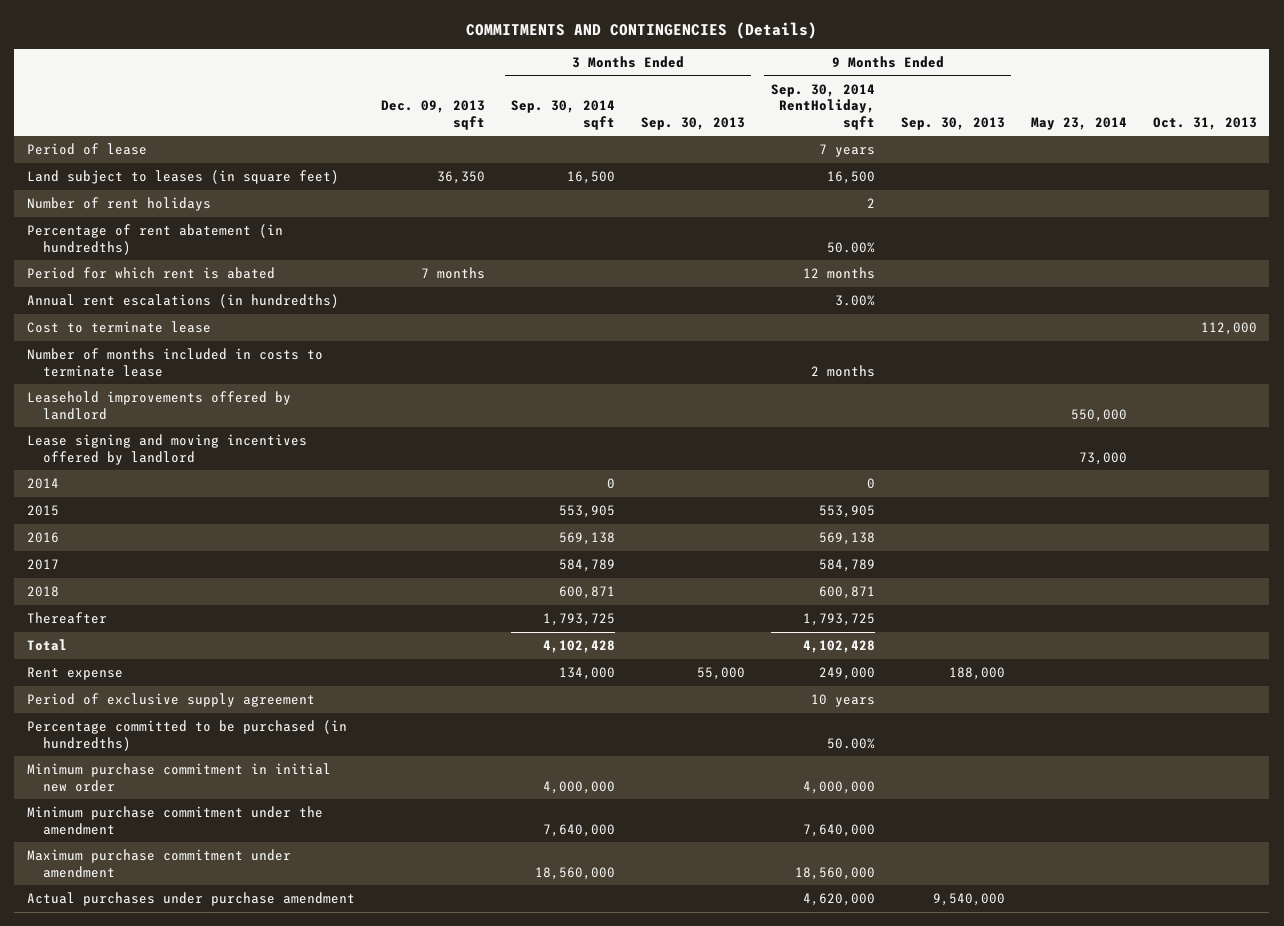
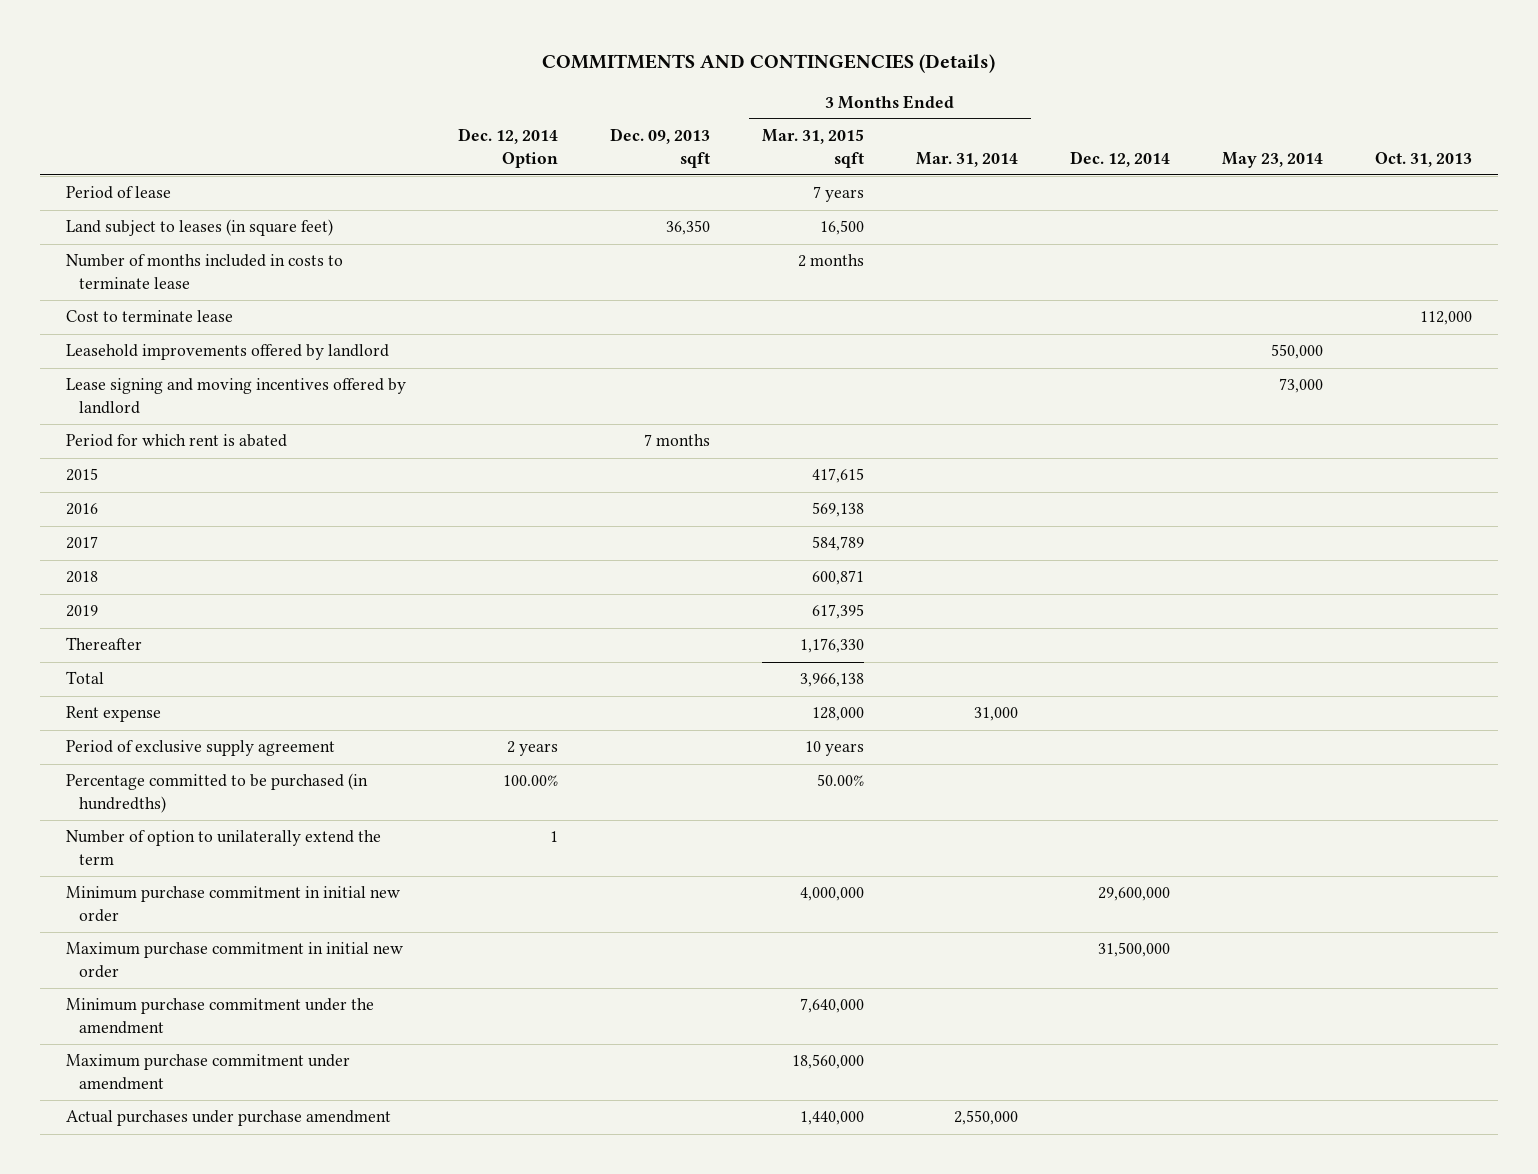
- | Dec. 09, 2013 sqft | 3 Months Ended Sep. 30, 2014 sqft | 3 Months Ended Sep. 30, 2013 | 9 Months Ended Sep. 30, 2014 RentHoliday, sqft | 9 Months Ended Sep. 30, 2013 | May 23, 2014 | Oct. 31, 2013
+ | Dec. 12, 2014 Option | Dec. 09, 2013 sqft | 3 Months Ended Mar. 31, 2015 sqft | 3 Months Ended Mar. 31, 2014 | Dec. 12, 2014 | May 23, 2014 | Oct. 31, 2013
- Number of rent holidays | | | | 2 | | |
- Percentage of rent abatement (in hundredths) | | | | 50.00% | | |
- Annual rent escalations (in hundredths) | | | | 3.00% | | |
moved down: Cost to terminate lease | | | | | | | 112,000
- 2014 | | 0 | | 0 | | |
moved down: Period for which rent is abated | | 7 months | | | | |
+ 2019 | | | 617,395 | | | |
+ Number of option to unilaterally extend the term | 1 | | | | | |
+ Maximum purchase commitment in initial new order | | | | | 31,500,000 | |

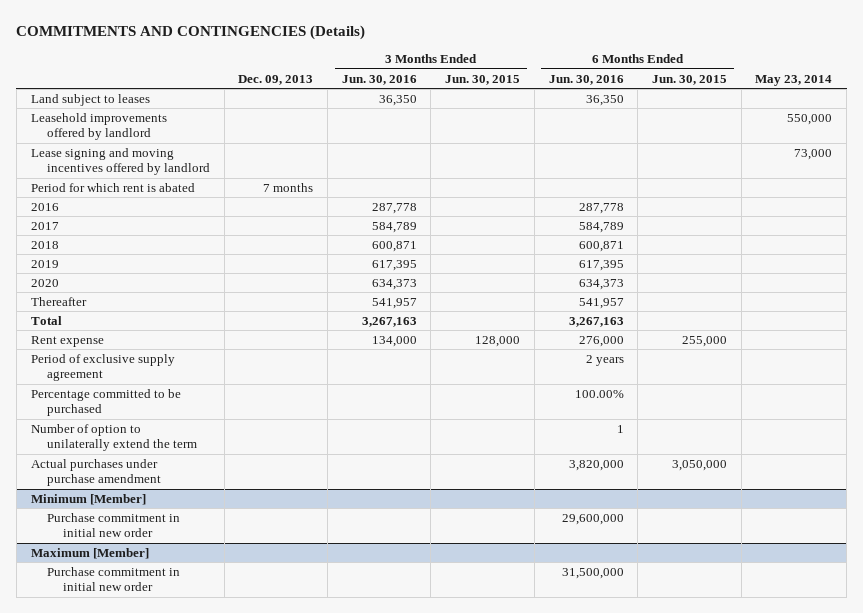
- | Dec. 12, 2014 Option | Dec. 09, 2013 sqft | 3 Months Ended Mar. 31, 2015 sqft | 3 Months Ended Mar. 31, 2014 | Dec. 12, 2014 | May 23, 2014 | Oct. 31, 2013
+ | Dec. 09, 2013 | 3 Months Ended Jun. 30, 2016 | 3 Months Ended Jun. 30, 2015 | 6 Months Ended Jun. 30, 2016 | 6 Months Ended Jun. 30, 2015 | May 23, 2014
- Period of lease | | | 7 years | | | |
- Land subject to leases (in square feet) | | 36,350 | 16,500 | | | |
- Number of months included in costs to terminate lease | | | 2 months | | | |
- Cost to terminate lease | | | | | | | 112,000
+ Land subject to leases | | 36,350 | | 36,350 | |
- 2015 | | | 417,615 | | | |
+ 2020 | | 634,373 | | 634,373 | |
- Percentage committed to be purchased (in hundredths) | 100.00% | | 50.00% | | | |
+ Percentage committed to be purchased | | | | 100.00% | |
- Minimum purchase commitment in initial new order | | | 4,000,000 | | 29,600,000 | |
- Maximum purchase commitment in initial new order | | | | | 31,500,000 | |
- Minimum purchase commitment under the amendment | | | 7,640,000 | | | |
- Maximum purchase commitment under amendment | | | 18,560,000 | | | |
+ Minimum [Member]
+ Purchase commitment in initial new order | | | | 29,600,000 | |
+ Maximum [Member]
+ Purchase commitment in initial new order | | | | 31,500,000 | |

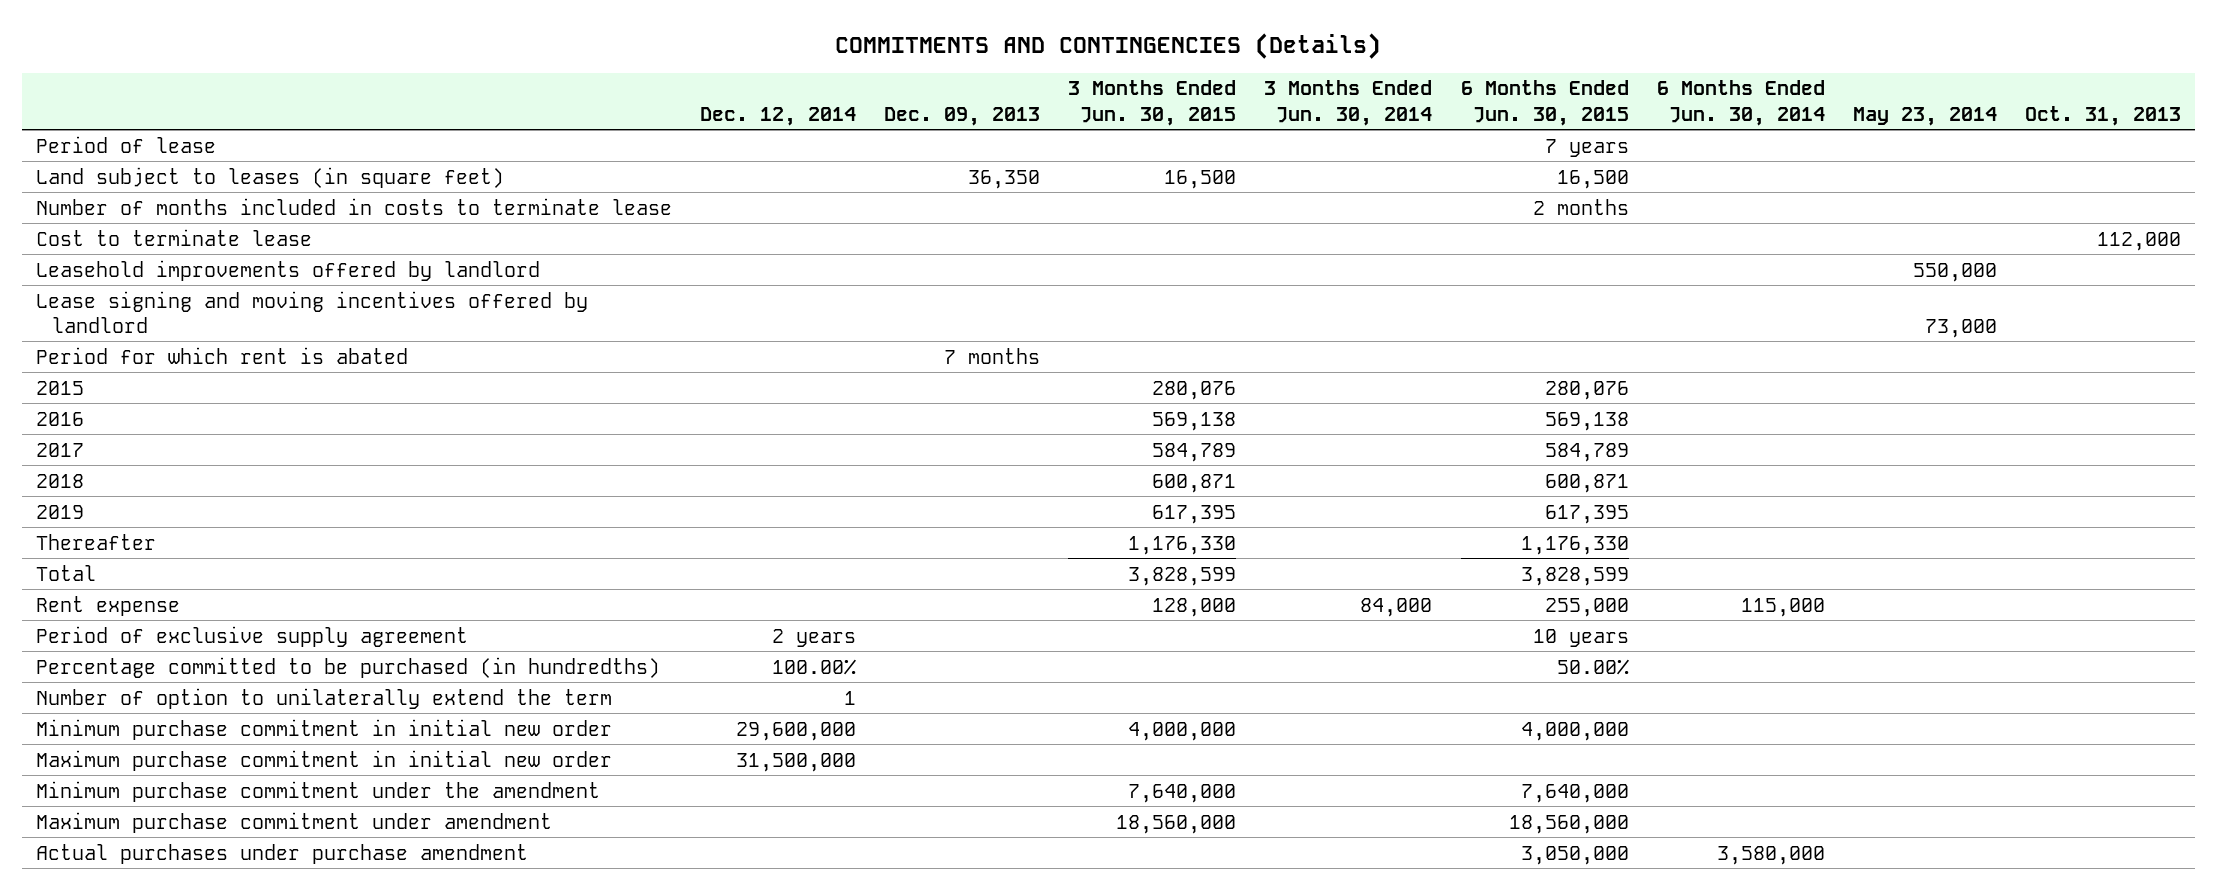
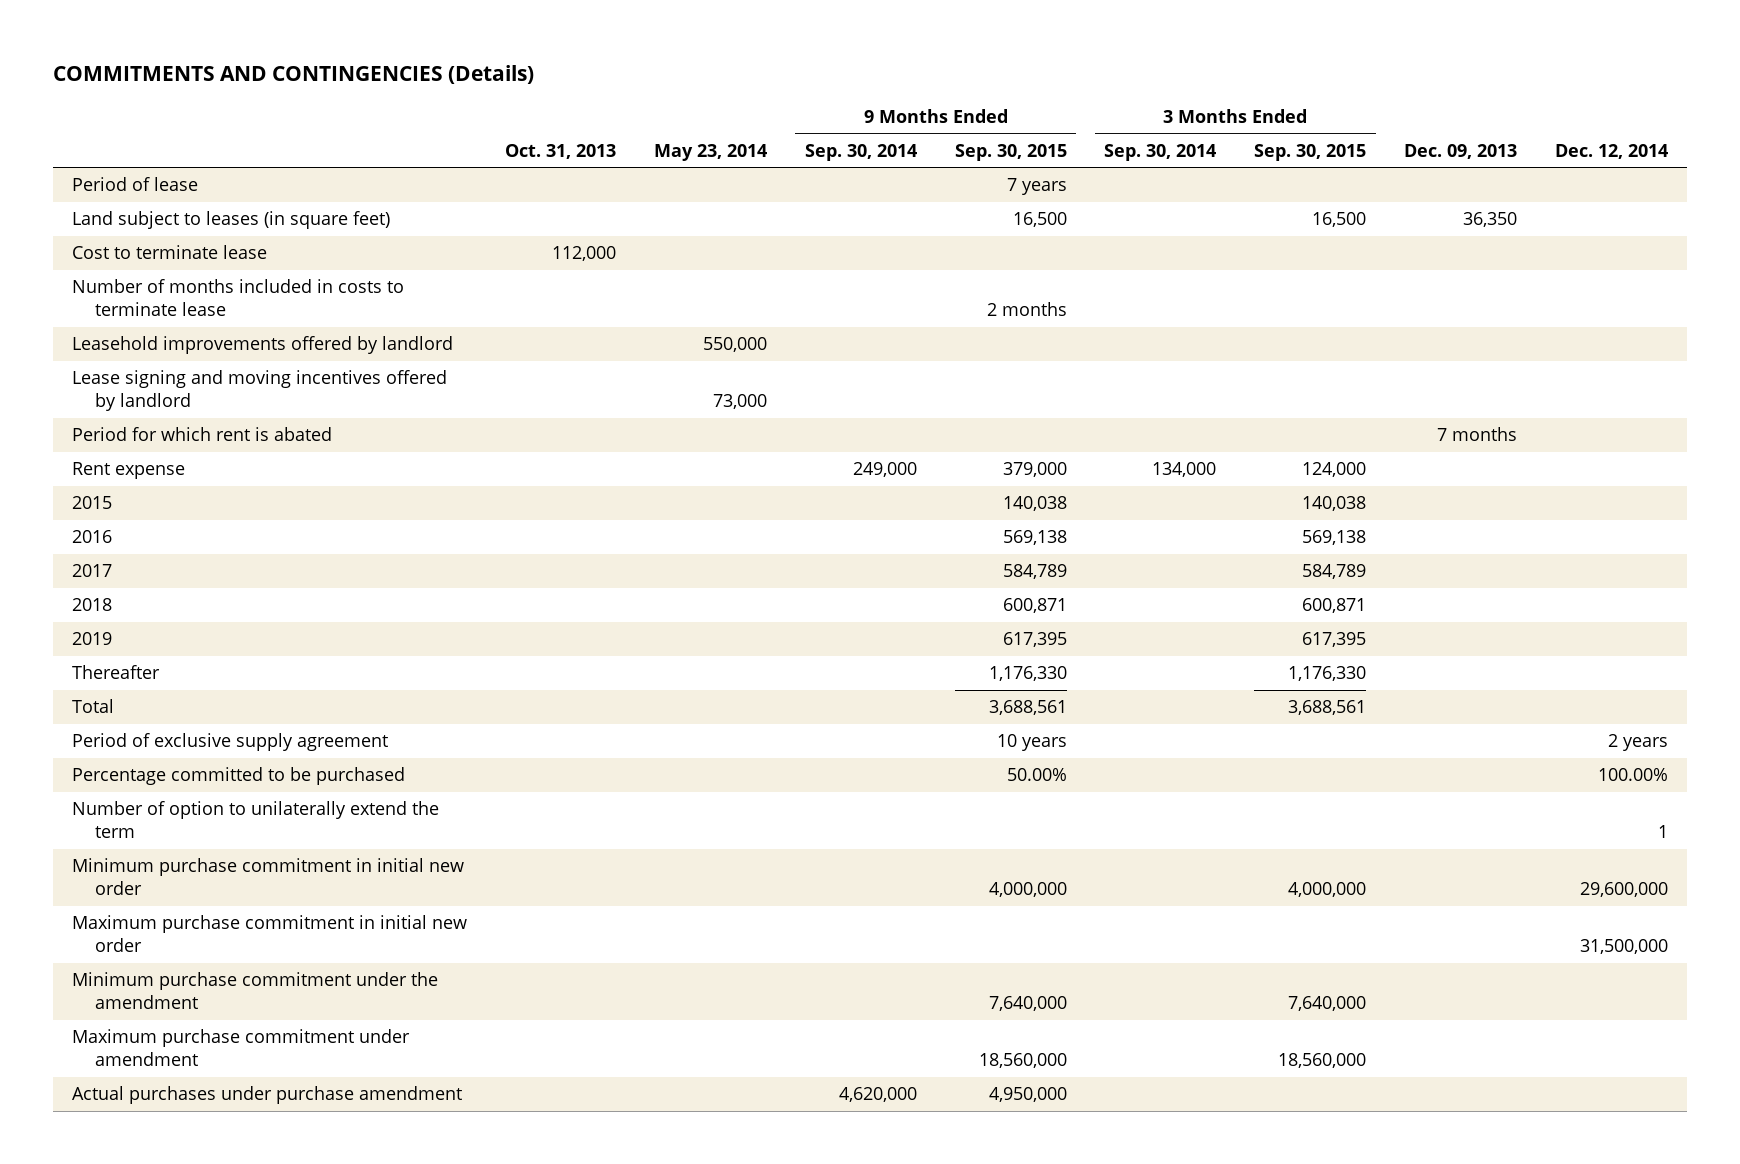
- | Dec. 12, 2014 | Dec. 09, 2013 | 3 Months Ended Jun. 30, 2015 | 3 Months Ended Jun. 30, 2014 | 6 Months Ended Jun. 30, 2015 | 6 Months Ended Jun. 30, 2014 | May 23, 2014 | Oct. 31, 2013
+ | Oct. 31, 2013 | May 23, 2014 | 9 Months Ended Sep. 30, 2014 | 9 Months Ended Sep. 30, 2015 | 3 Months Ended Sep. 30, 2014 | 3 Months Ended Sep. 30, 2015 | Dec. 09, 2013 | Dec. 12, 2014
moved down: Number of months included in costs to terminate lease | | | | 2 months | | | |
moved up: Rent expense | | | 249,000 | 379,000 | 134,000 | 124,000 | |
- Percentage committed to be purchased (in hundredths) | 100.00% | | | | 50.00% | | |
+ Percentage committed to be purchased | | | | 50.00% | | | | 100.00%

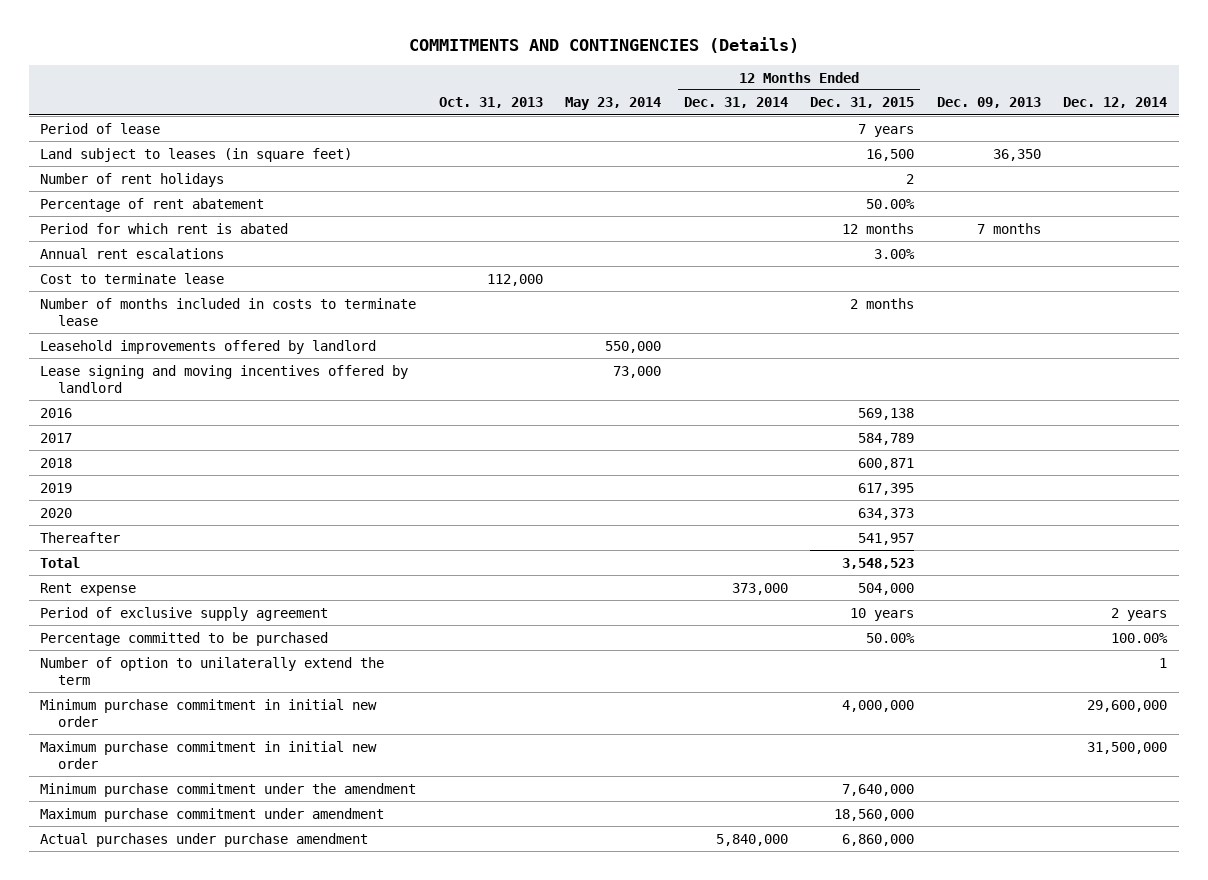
- | Oct. 31, 2013 | May 23, 2014 | 9 Months Ended Sep. 30, 2014 | 9 Months Ended Sep. 30, 2015 | 3 Months Ended Sep. 30, 2014 | 3 Months Ended Sep. 30, 2015 | Dec. 09, 2013 | Dec. 12, 2014
+ | Oct. 31, 2013 | May 23, 2014 | 12 Months Ended Dec. 31, 2014 | 12 Months Ended Dec. 31, 2015 | Dec. 09, 2013 | Dec. 12, 2014
+ Number of rent holidays | | | | 2 | |
+ Percentage of rent abatement | | | | 50.00% | |
moved up: Period for which rent is abated | | | | 12 months | 7 months |
+ Annual rent escalations | | | | 3.00% | |
- 2015 | | | | 140,038 | | 140,038 | |
+ 2020 | | | | 634,373 | |
moved down: Rent expense | | | 373,000 | 504,000 | |

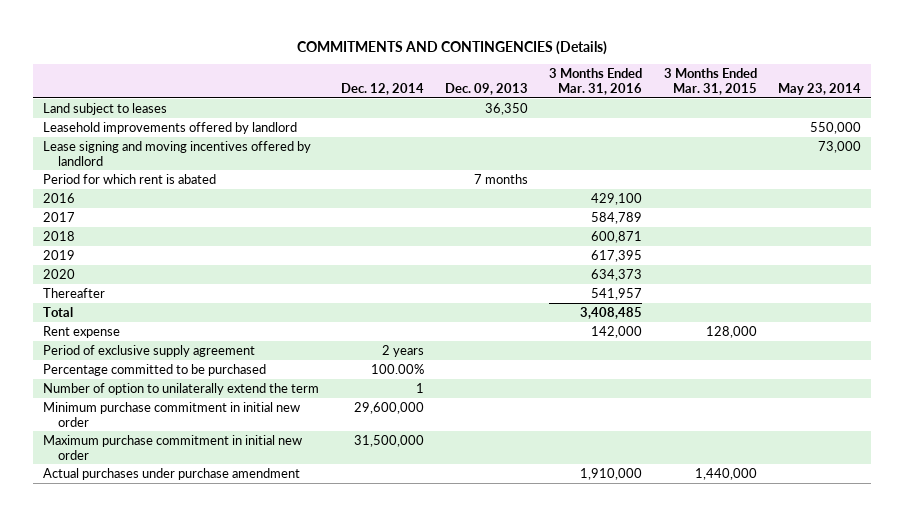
- | Oct. 31, 2013 | May 23, 2014 | 12 Months Ended Dec. 31, 2014 | 12 Months Ended Dec. 31, 2015 | Dec. 09, 2013 | Dec. 12, 2014
+ | Dec. 12, 2014 | Dec. 09, 2013 | 3 Months Ended Mar. 31, 2016 | 3 Months Ended Mar. 31, 2015 | May 23, 2014
- Period of lease | | | | 7 years | |
- Land subject to leases (in square feet) | | | | 16,500 | 36,350 |
- Number of rent holidays | | | | 2 | |
- Percentage of rent abatement | | | | 50.00% | |
- Annual rent escalations | | | | 3.00% | |
- Cost to terminate lease | 112,000 | | | | |
- Number of months included in costs to terminate lease | | | | 2 months | |
+ Land subject to leases | | 36,350 | | |
moved down: Period for which rent is abated | | 7 months | | |
- Minimum purchase commitment under the amendment | | | | 7,640,000 | |
- Maximum purchase commitment under amendment | | | | 18,560,000 | |

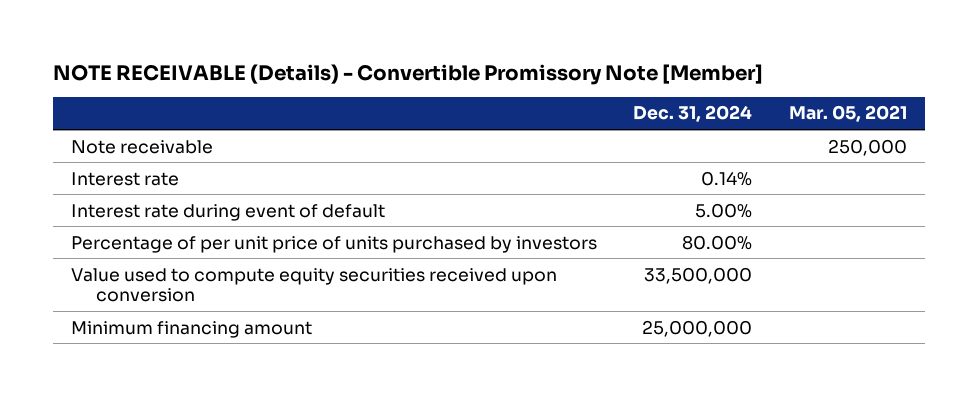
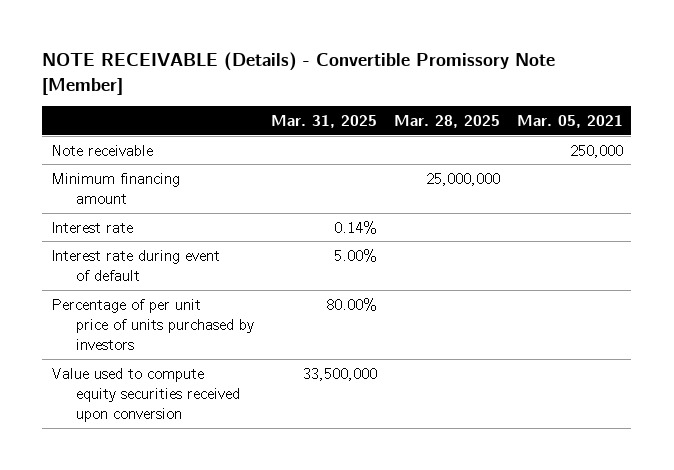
- | Dec. 31, 2024 | Mar. 05, 2021
+ | Mar. 31, 2025 | Mar. 28, 2025 | Mar. 05, 2021
moved up: Minimum financing amount | | 25,000,000 |

